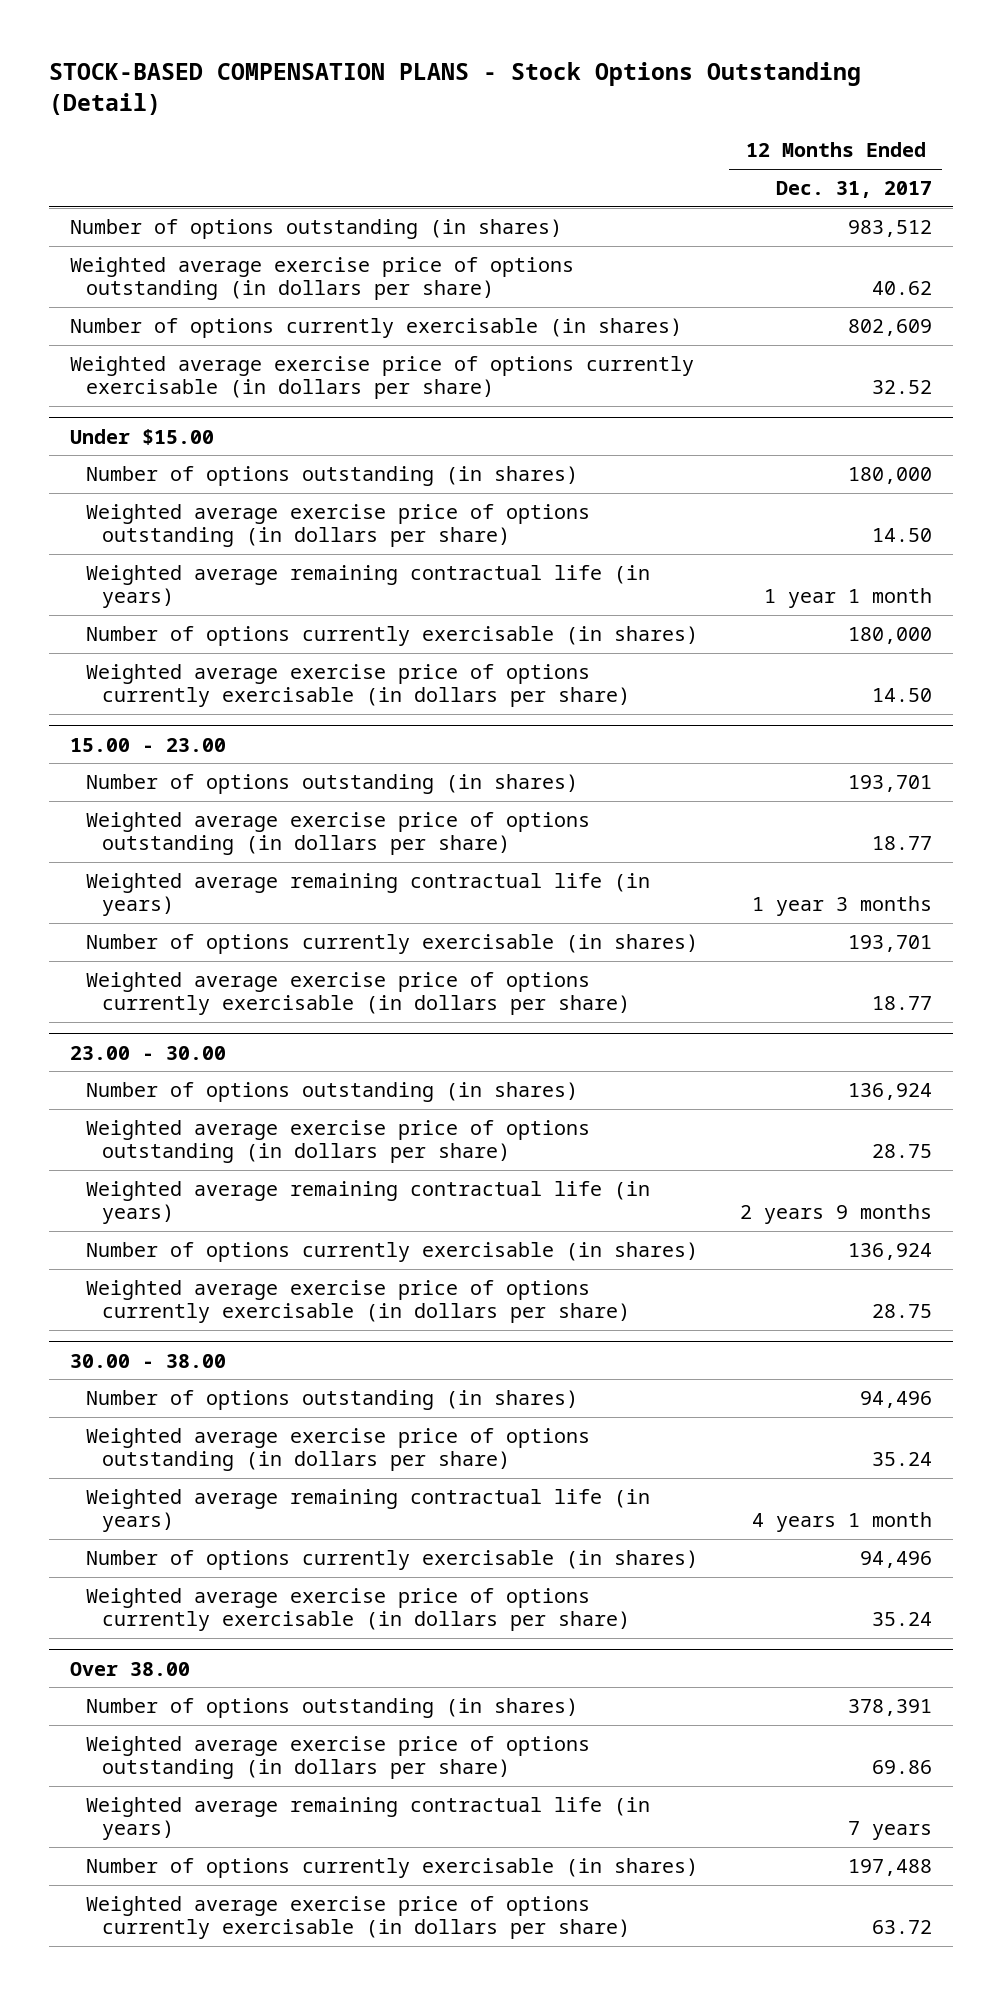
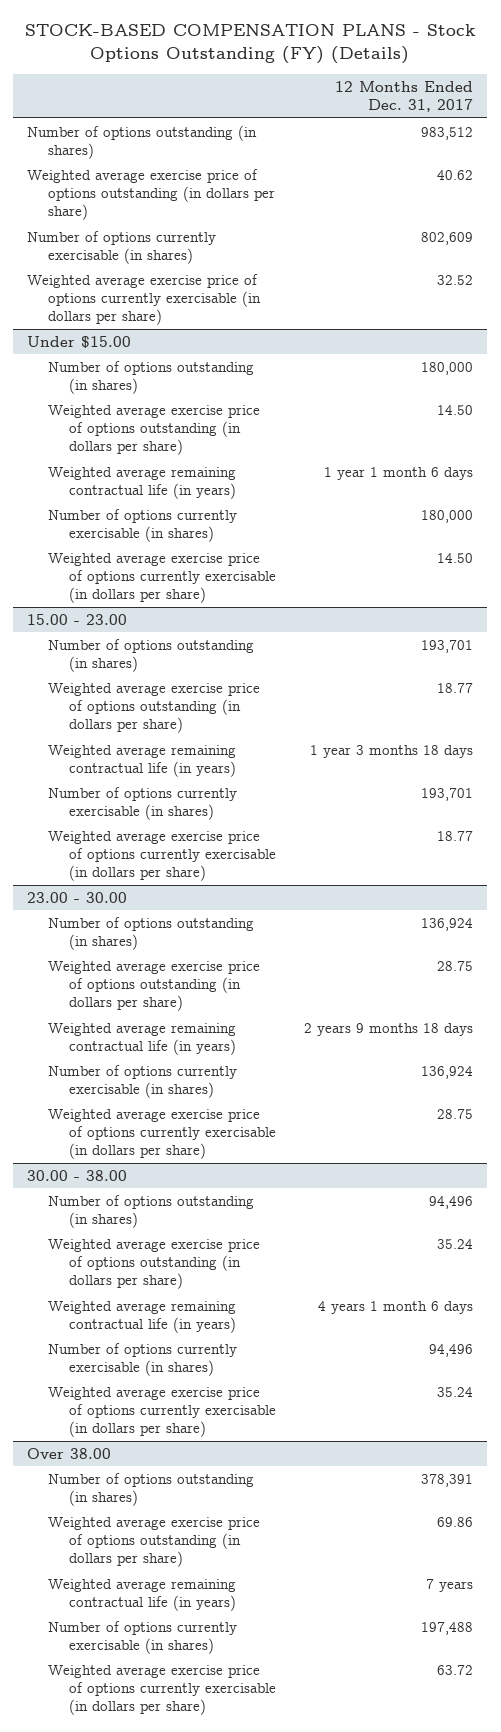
- STOCK-BASED COMPENSATION PLANS - Stock Options Outstanding (Detail)
+ STOCK-BASED COMPENSATION PLANS - Stock Options Outstanding (FY) (Details)
@ Under $15.00
- Weighted average remaining contractual life (in years) | 1 year 1 month
+ Weighted average remaining contractual life (in years) | 1 year 1 month 6 days
@ 15.00 - 23.00
- Weighted average remaining contractual life (in years) | 1 year 3 months
+ Weighted average remaining contractual life (in years) | 1 year 3 months 18 days
@ 23.00 - 30.00
- Weighted average remaining contractual life (in years) | 2 years 9 months
+ Weighted average remaining contractual life (in years) | 2 years 9 months 18 days
@ 30.00 - 38.00
- Weighted average remaining contractual life (in years) | 4 years 1 month
+ Weighted average remaining contractual life (in years) | 4 years 1 month 6 days

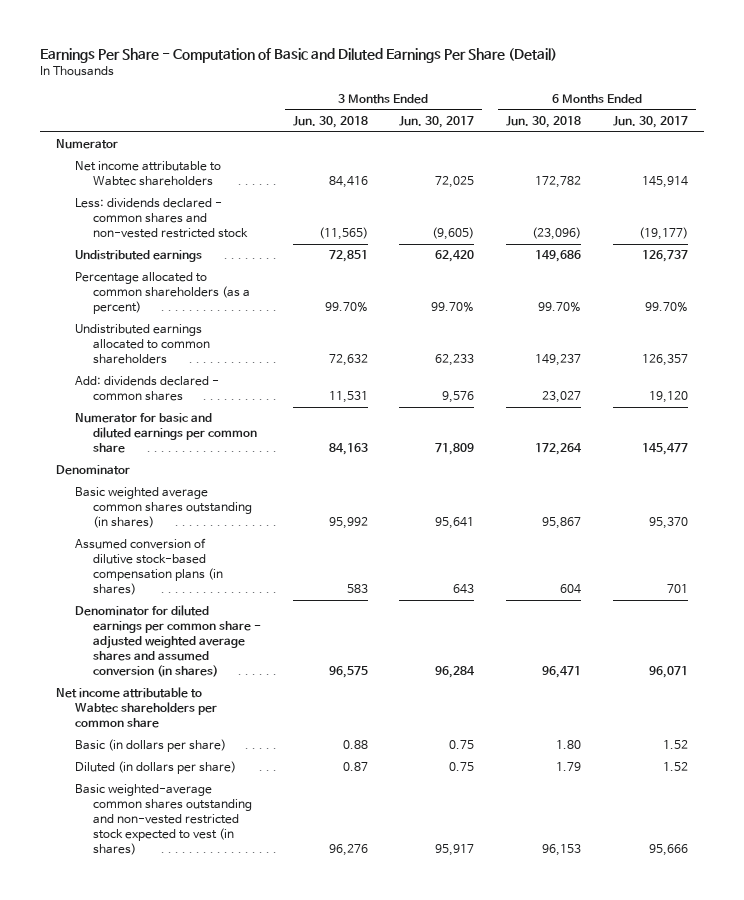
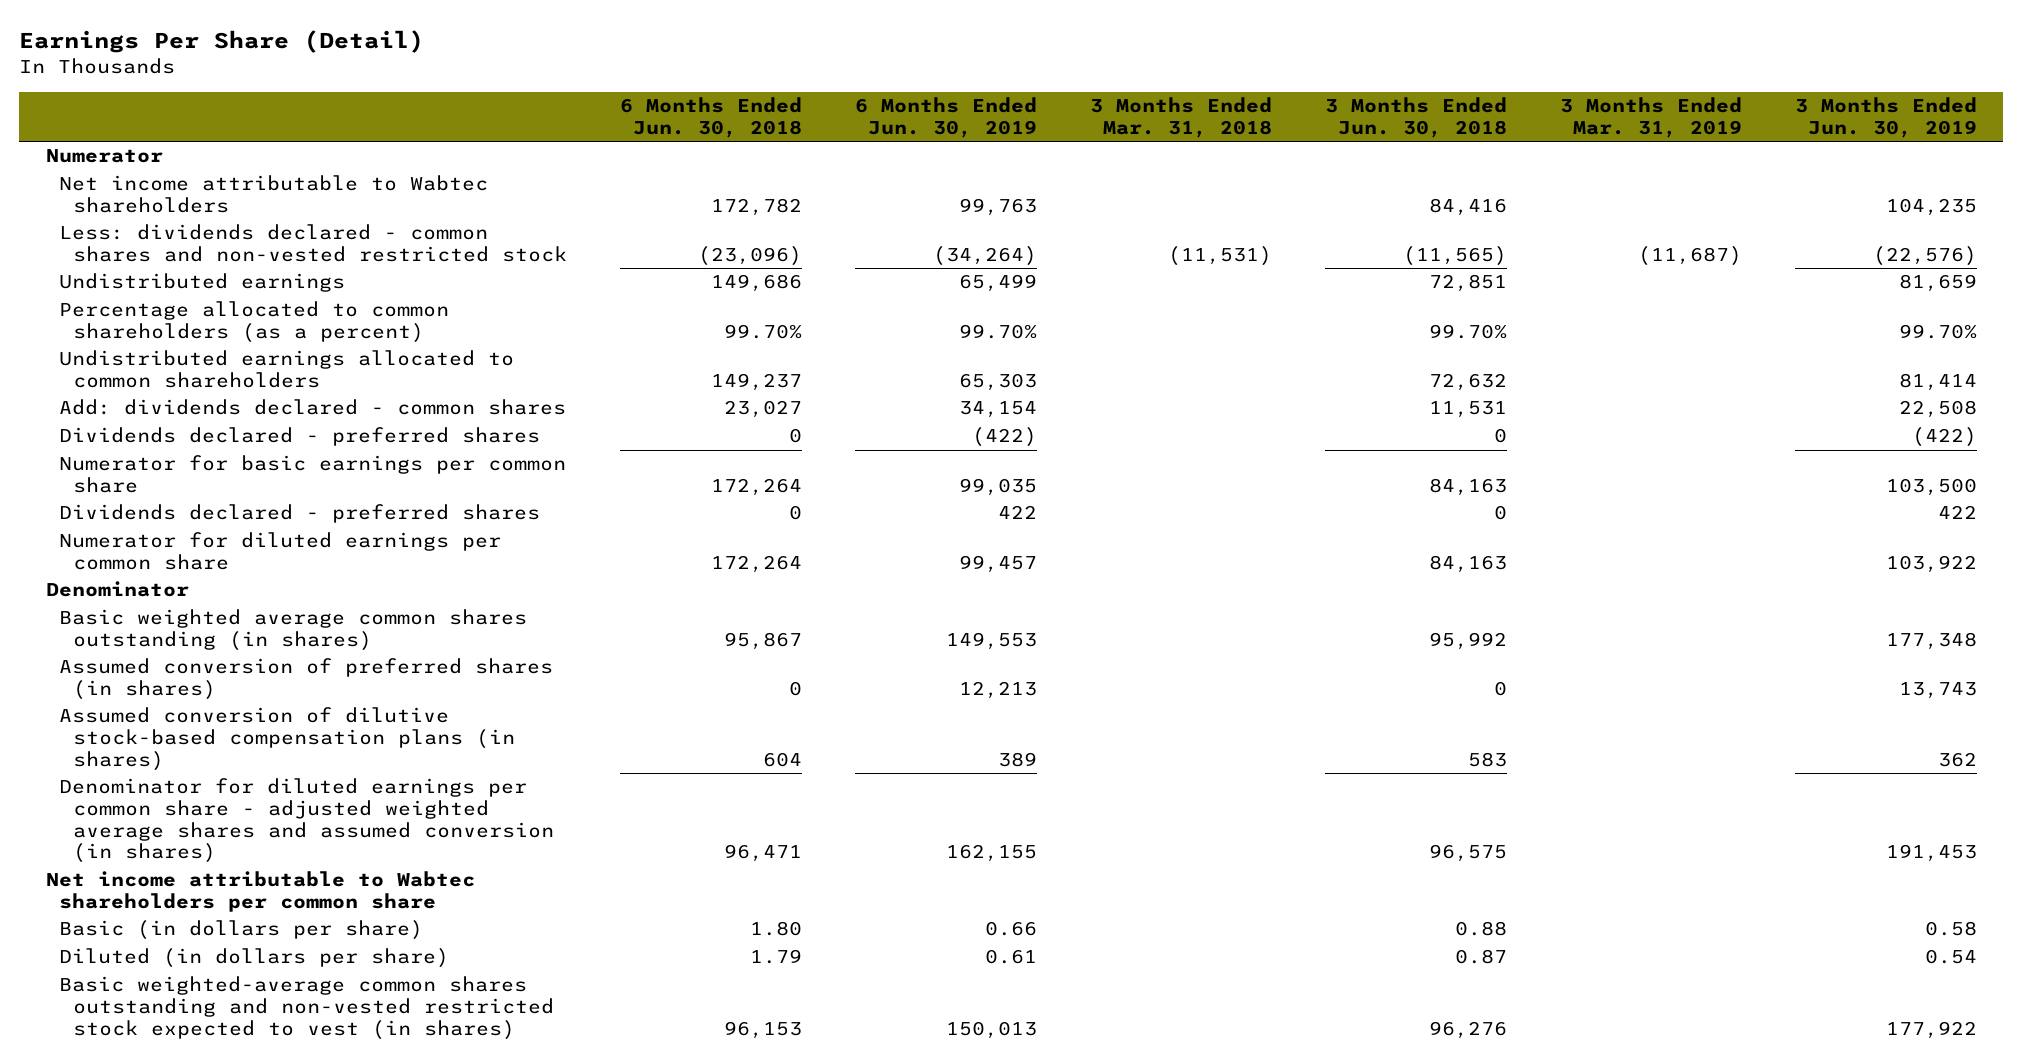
- Earnings Per Share - Computation of Basic and Diluted Earnings Per Share (Detail)
+ Earnings Per Share (Detail)
- | 3 Months Ended Jun. 30, 2018 | 3 Months Ended Jun. 30, 2017 | 6 Months Ended Jun. 30, 2018 | 6 Months Ended Jun. 30, 2017
+ | 6 Months Ended Jun. 30, 2018 | 6 Months Ended Jun. 30, 2019 | 3 Months Ended Mar. 31, 2018 | 3 Months Ended Jun. 30, 2018 | 3 Months Ended Mar. 31, 2019 | 3 Months Ended Jun. 30, 2019
- Numerator for basic and diluted earnings per common share | 84,163 | 71,809 | 172,264 | 145,477
+ Dividends declared - preferred shares | 0 | (422) | | 0 | | (422)
+ Numerator for basic earnings per common share | 172,264 | 99,035 | | 84,163 | | 103,500
+ Dividends declared - preferred shares | 0 | 422 | | 0 | | 422
+ Numerator for diluted earnings per common share | 172,264 | 99,457 | | 84,163 | | 103,922
+ Assumed conversion of preferred shares (in shares) | 0 | 12,213 | | 0 | | 13,743

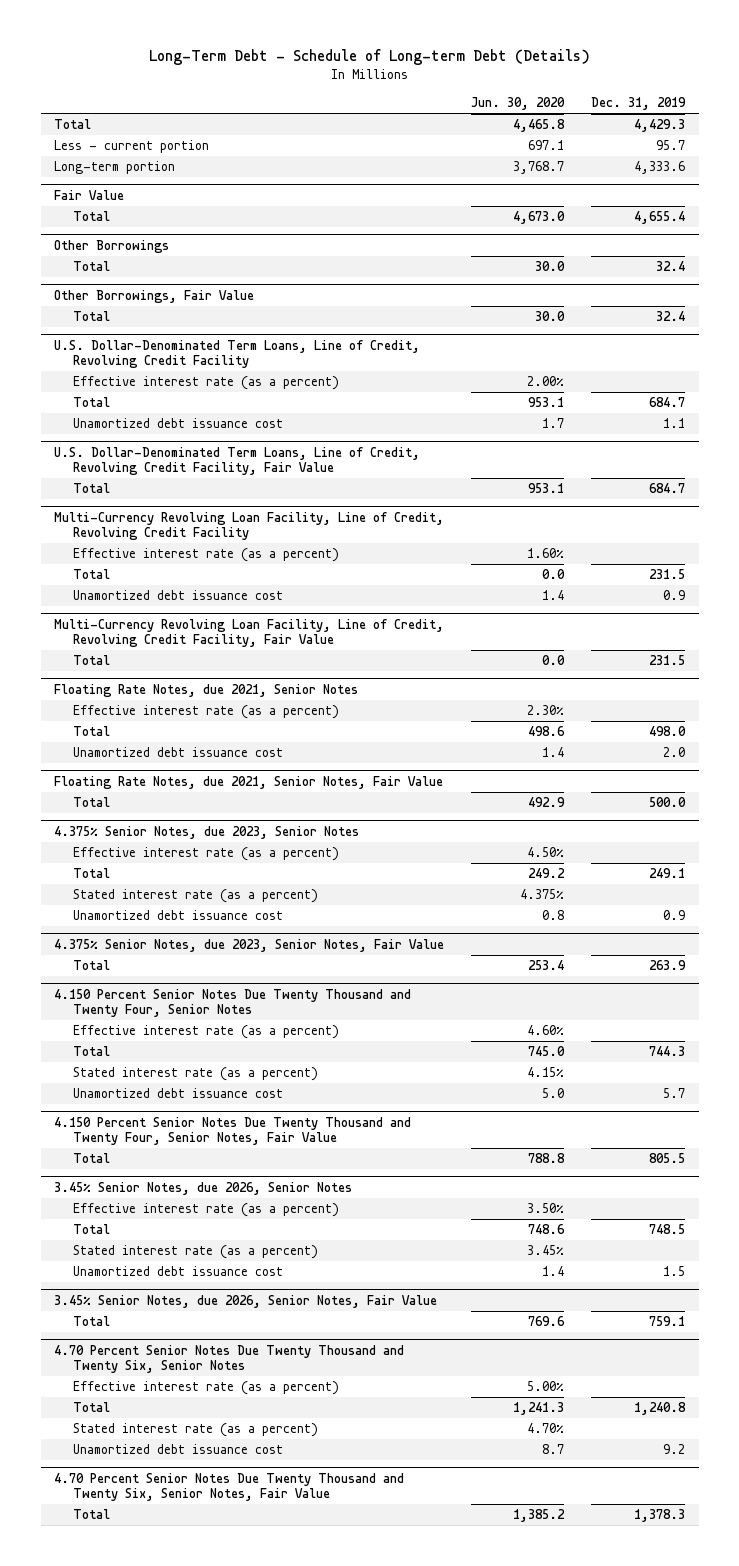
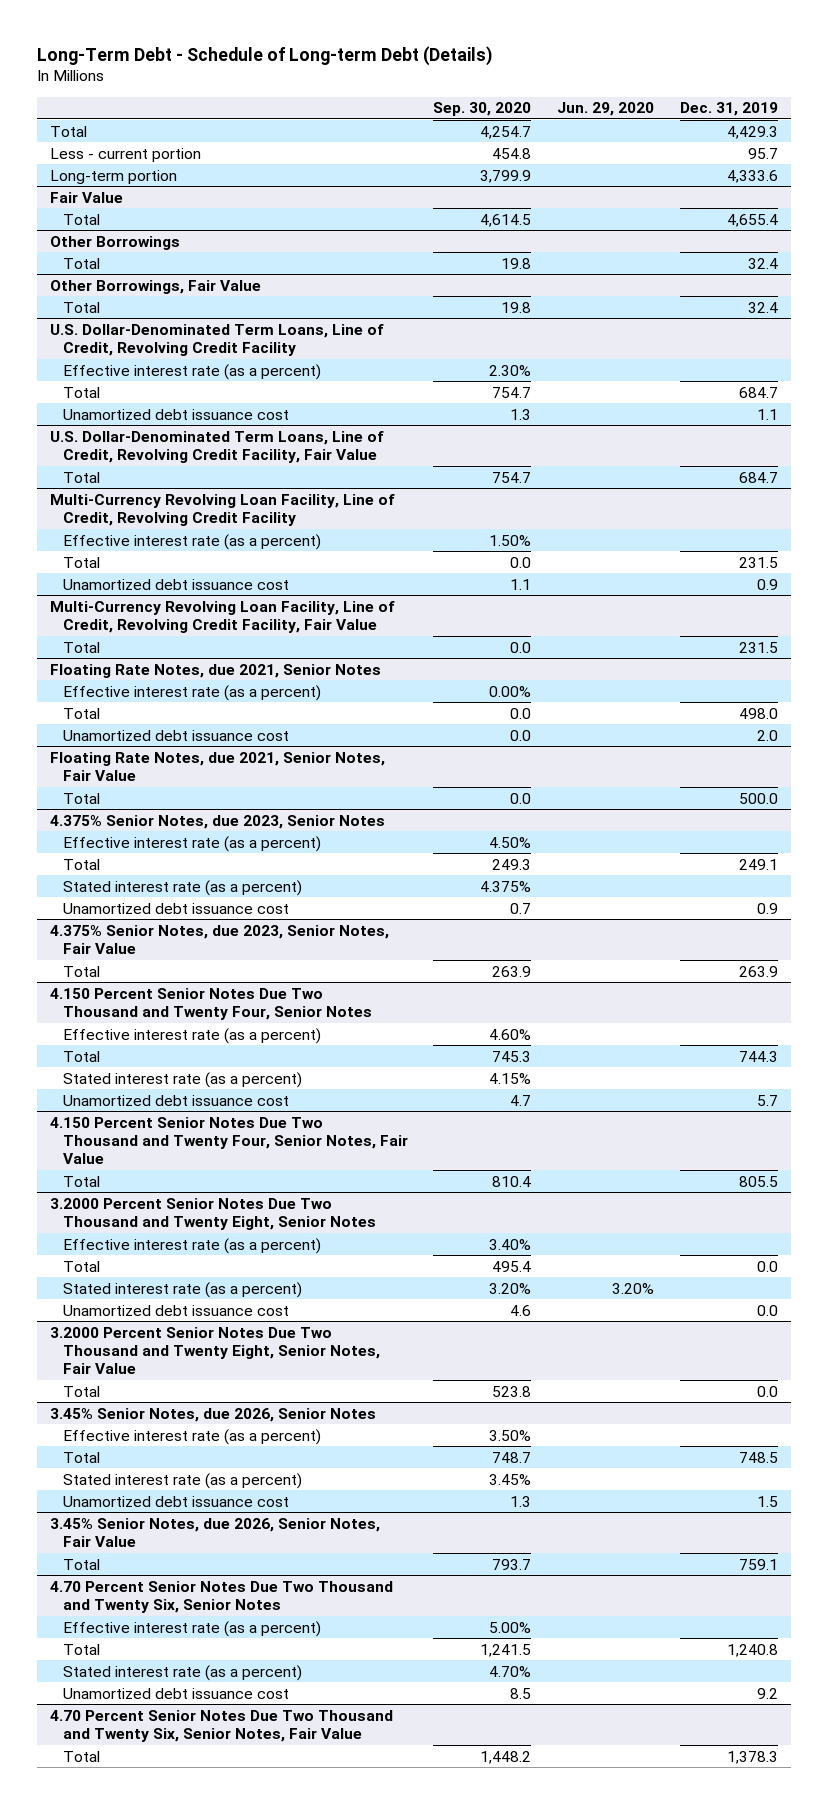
- | Jun. 30, 2020 | Dec. 31, 2019
+ | Sep. 30, 2020 | Jun. 29, 2020 | Dec. 31, 2019
- 4.150 Percent Senior Notes Due Twenty Thousand and Twenty Four, Senior Notes
+ 4.150 Percent Senior Notes Due Two Thousand and Twenty Four, Senior Notes
- 4.150 Percent Senior Notes Due Twenty Thousand and Twenty Four, Senior Notes, Fair Value
+ 4.150 Percent Senior Notes Due Two Thousand and Twenty Four, Senior Notes, Fair Value
+ 3.2000 Percent Senior Notes Due Two Thousand and Twenty Eight, Senior Notes
+ Effective interest rate (as a percent) | 3.40% | |
+ Total | 495.4 | | 0.0
+ Stated interest rate (as a percent) | 3.20% | 3.20% |
+ Unamortized debt issuance cost | 4.6 | | 0.0
+ 3.2000 Percent Senior Notes Due Two Thousand and Twenty Eight, Senior Notes, Fair Value
+ Total | 523.8 | | 0.0
- 4.70 Percent Senior Notes Due Twenty Thousand and Twenty Six, Senior Notes
+ 4.70 Percent Senior Notes Due Two Thousand and Twenty Six, Senior Notes
- 4.70 Percent Senior Notes Due Twenty Thousand and Twenty Six, Senior Notes, Fair Value
+ 4.70 Percent Senior Notes Due Two Thousand and Twenty Six, Senior Notes, Fair Value

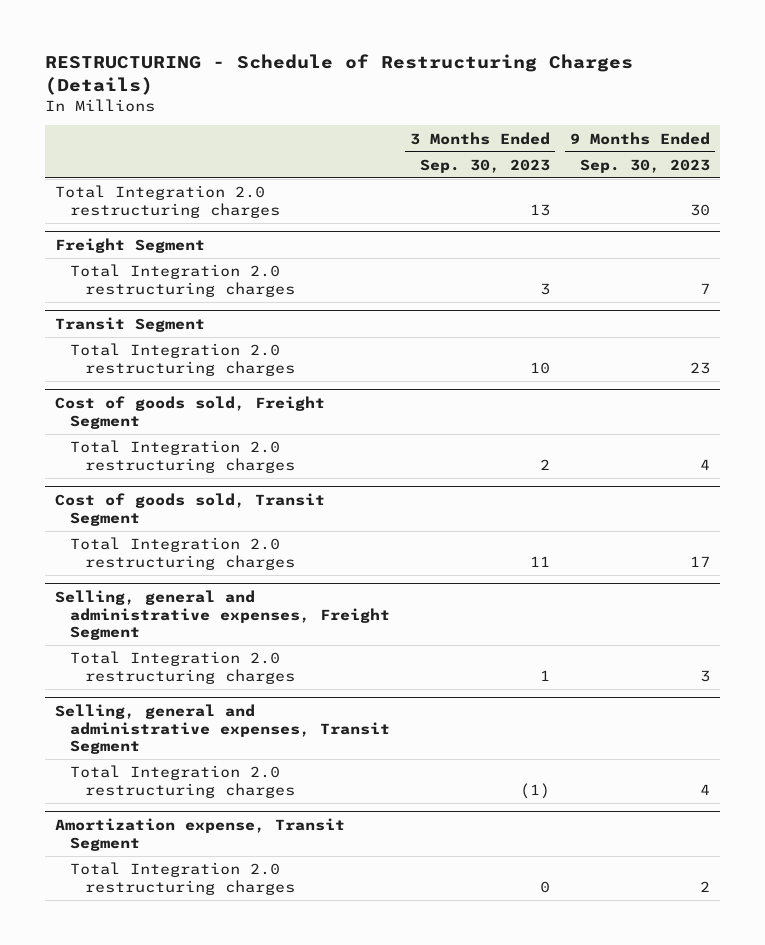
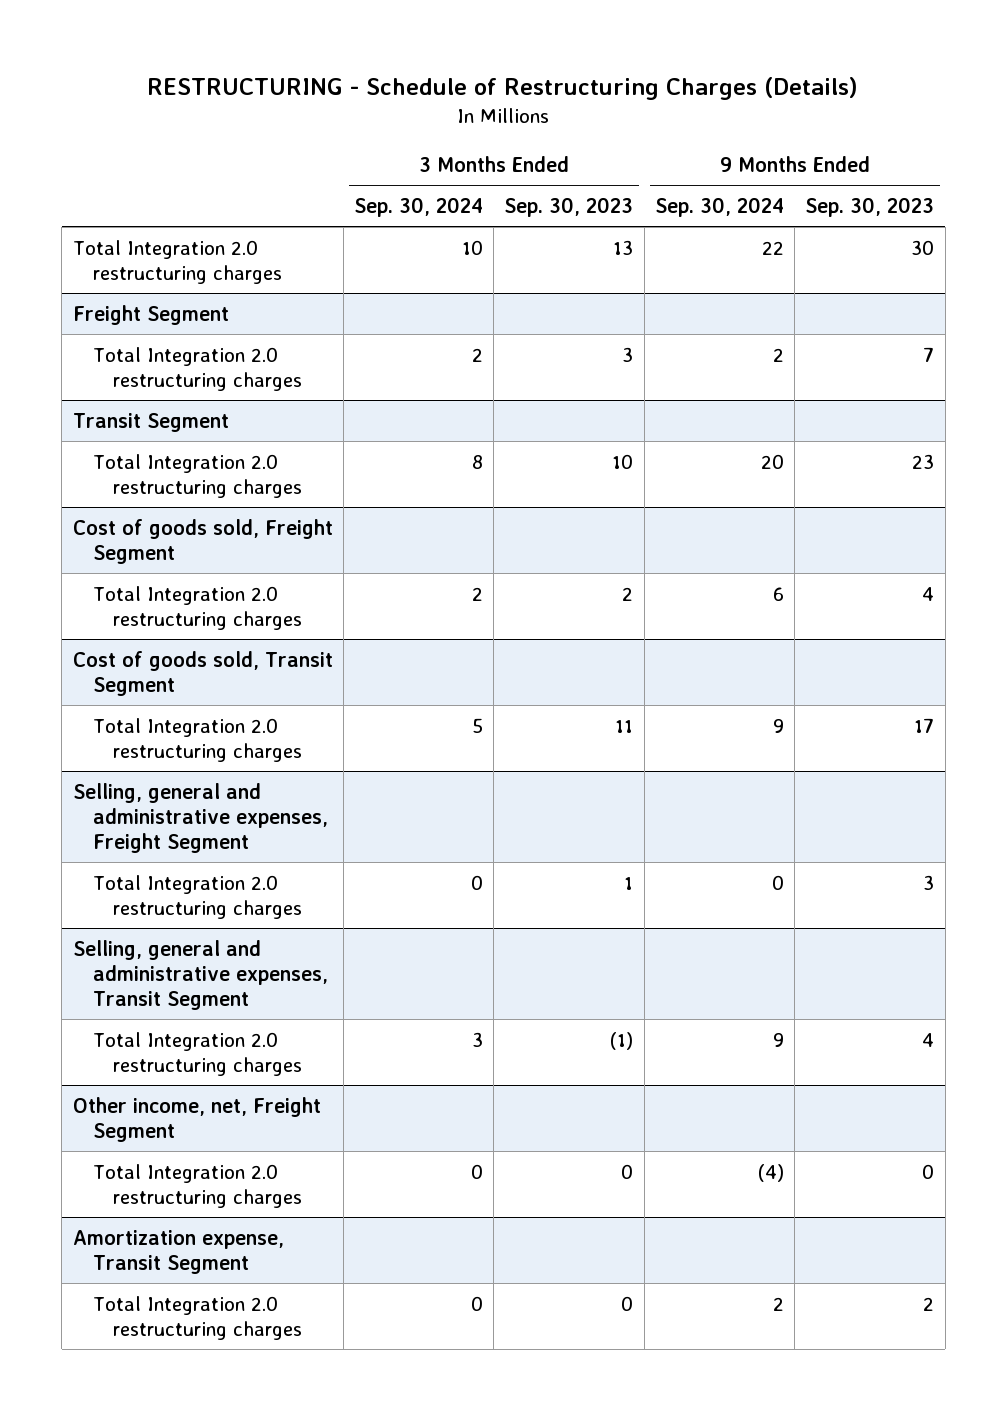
- | 3 Months Ended Sep. 30, 2023 | 9 Months Ended Sep. 30, 2023
+ | 3 Months Ended Sep. 30, 2024 | 3 Months Ended Sep. 30, 2023 | 9 Months Ended Sep. 30, 2024 | 9 Months Ended Sep. 30, 2023
+ Other income, net, Freight Segment
+ Total Integration 2.0 restructuring charges | 0 | 0 | (4) | 0

